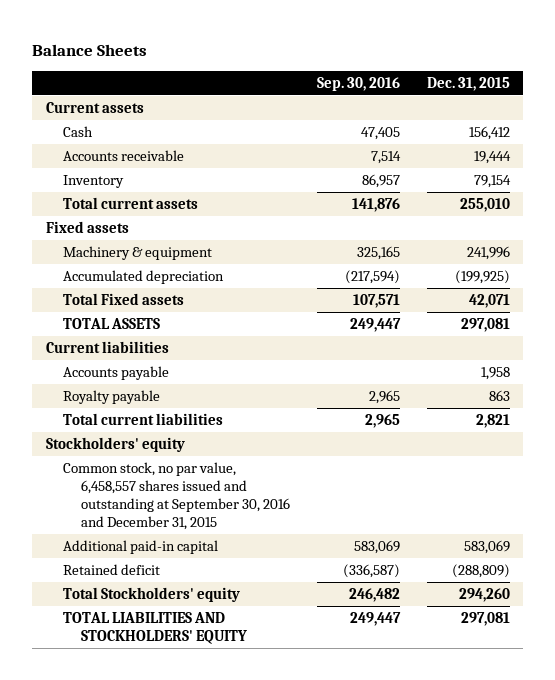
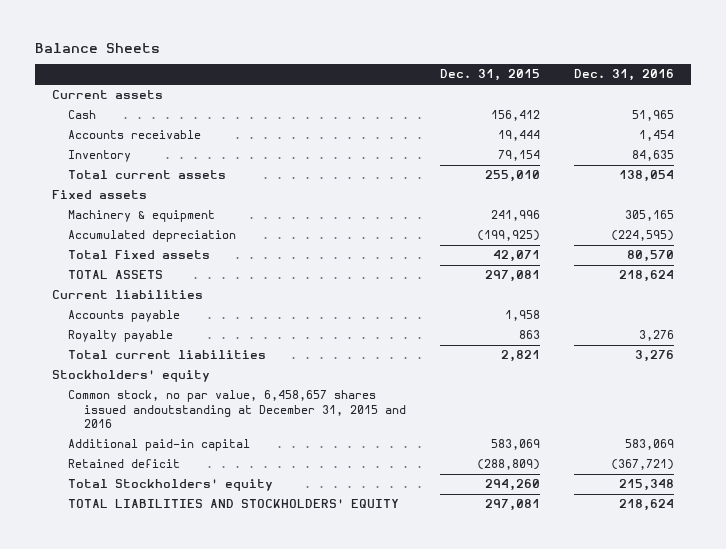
- | Sep. 30, 2016 | Dec. 31, 2015
+ | Dec. 31, 2015 | Dec. 31, 2016
- Common stock, no par value, 6,458,557 shares issued and outstanding at September 30, 2016 and December 31, 2015
+ Common stock, no par value, 6,458,657 shares issued andoutstanding at December 31, 2015 and 2016

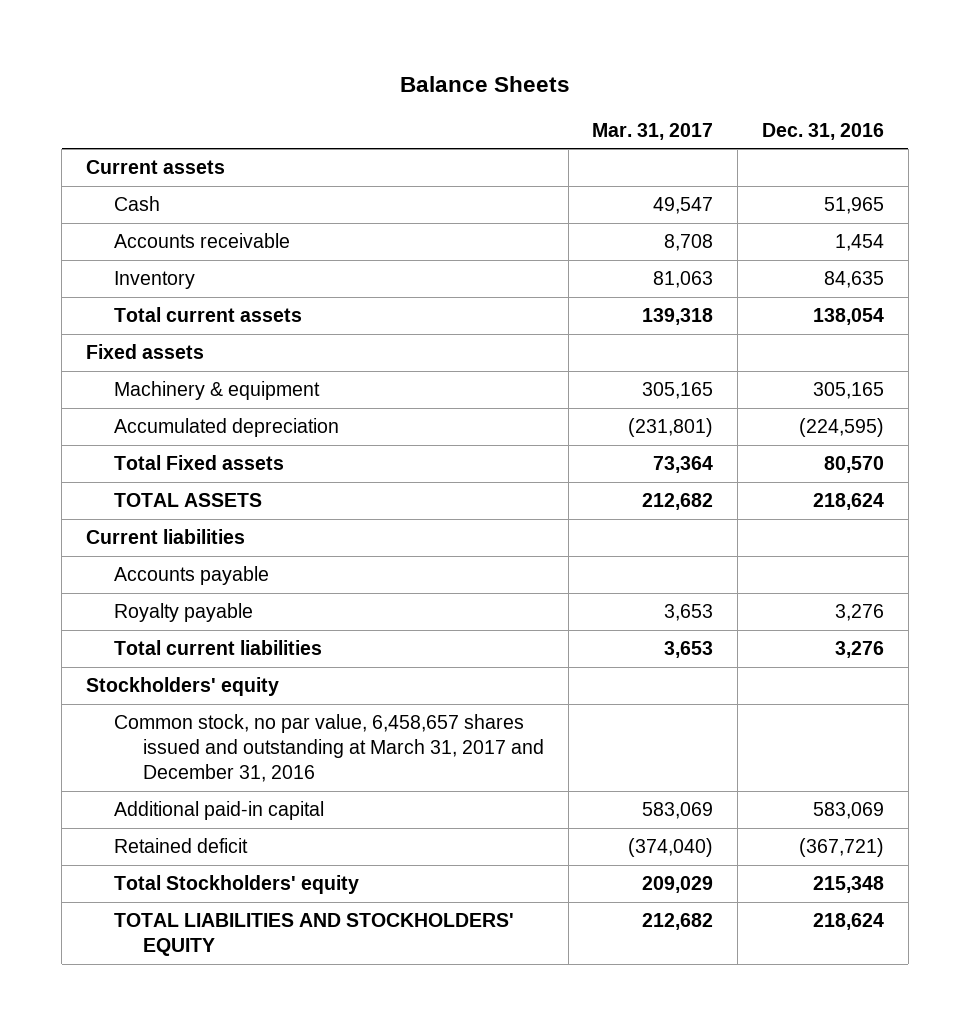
- | Dec. 31, 2015 | Dec. 31, 2016
+ | Mar. 31, 2017 | Dec. 31, 2016
- Common stock, no par value, 6,458,657 shares issued andoutstanding at December 31, 2015 and 2016
+ Common stock, no par value, 6,458,657 shares issued and outstanding at March 31, 2017 and December 31, 2016

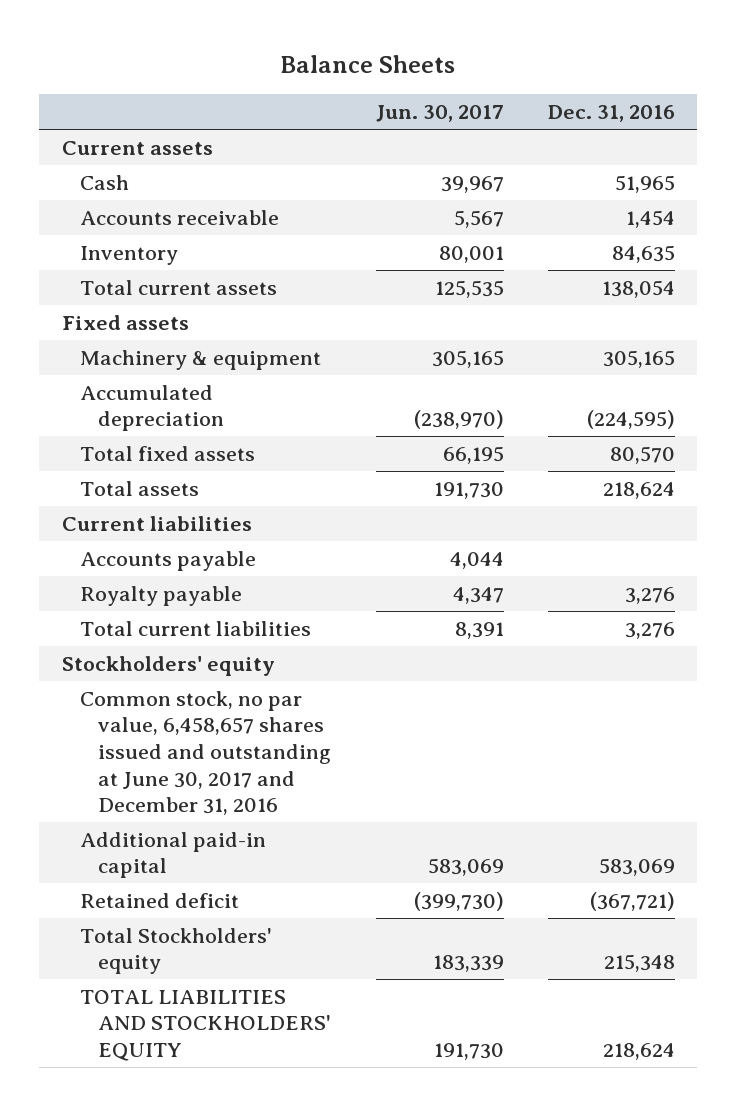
- | Mar. 31, 2017 | Dec. 31, 2016
+ | Jun. 30, 2017 | Dec. 31, 2016
- Total Fixed assets | 73,364 | 80,570
- TOTAL ASSETS | 212,682 | 218,624
+ Total fixed assets | 66,195 | 80,570
+ Total assets | 191,730 | 218,624
- Common stock, no par value, 6,458,657 shares issued and outstanding at March 31, 2017 and December 31, 2016
+ Common stock, no par value, 6,458,657 shares issued and outstanding at June 30, 2017 and December 31, 2016

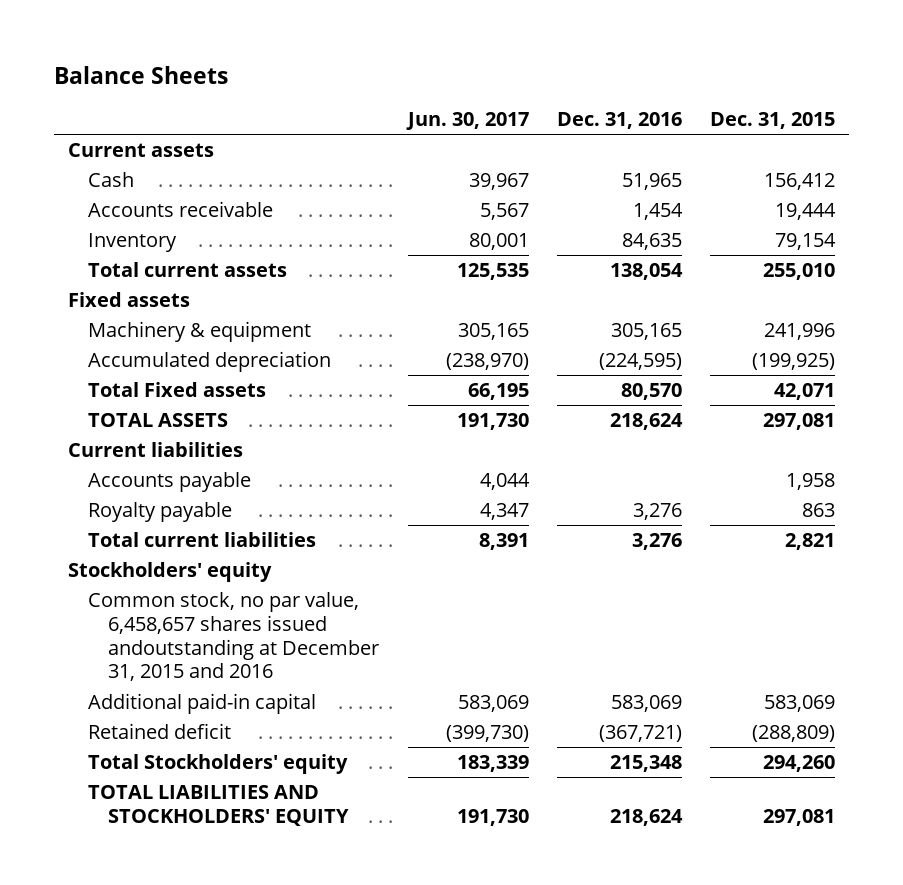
- | Jun. 30, 2017 | Dec. 31, 2016
+ | Jun. 30, 2017 | Dec. 31, 2016 | Dec. 31, 2015
- Total fixed assets | 66,195 | 80,570
- Total assets | 191,730 | 218,624
+ Total Fixed assets | 66,195 | 80,570 | 42,071
+ TOTAL ASSETS | 191,730 | 218,624 | 297,081
- Common stock, no par value, 6,458,657 shares issued and outstanding at June 30, 2017 and December 31, 2016
+ Common stock, no par value, 6,458,657 shares issued andoutstanding at December 31, 2015 and 2016

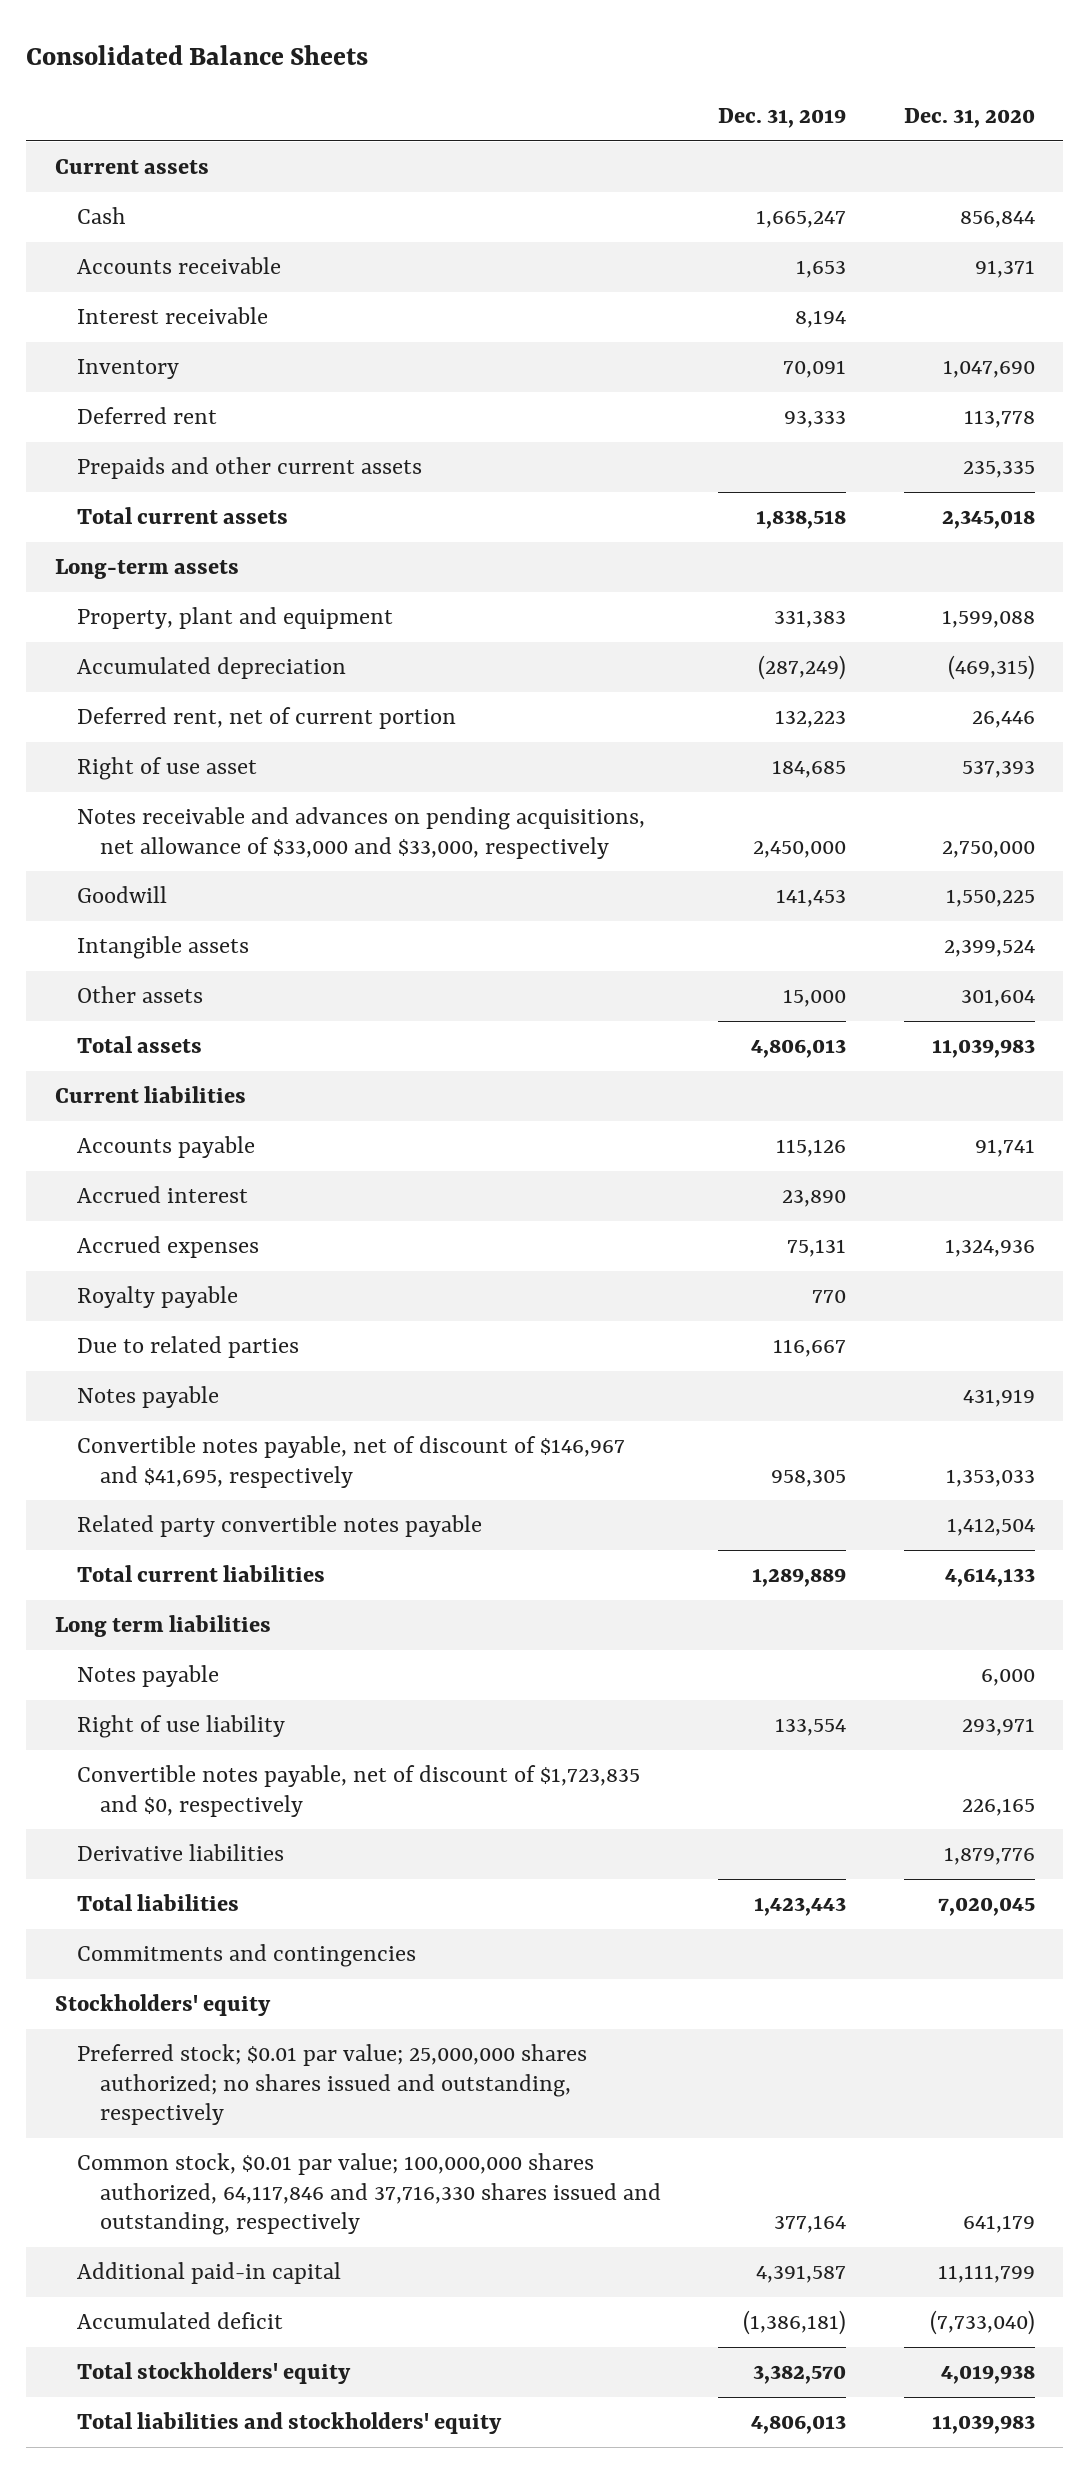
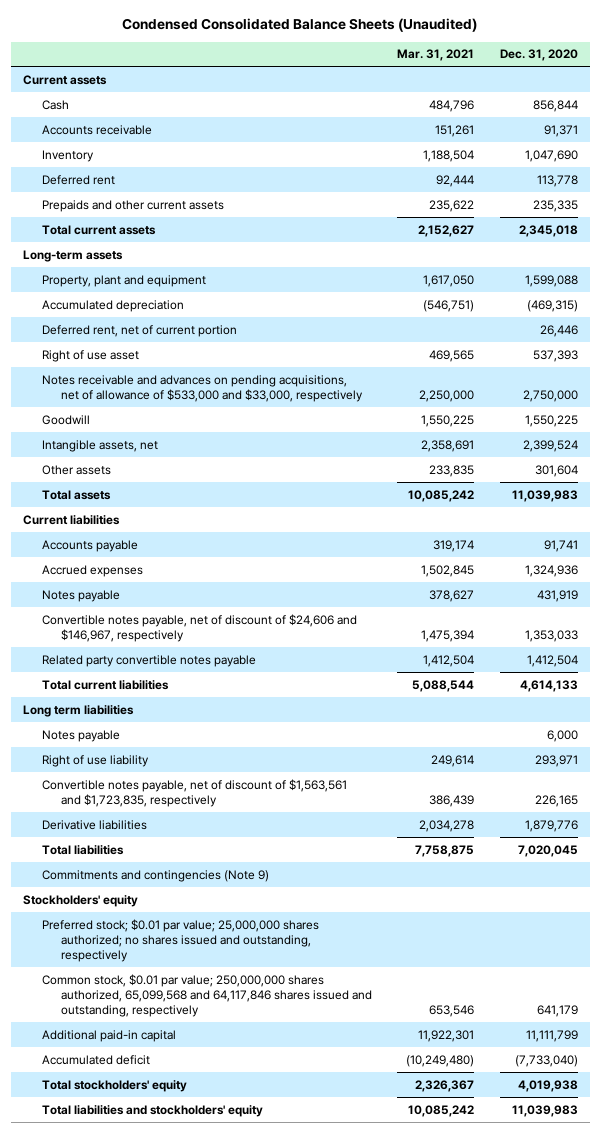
- Consolidated Balance Sheets
+ Condensed Consolidated Balance Sheets (Unaudited)
- | Dec. 31, 2019 | Dec. 31, 2020
+ | Mar. 31, 2021 | Dec. 31, 2020
- Interest receivable | 8,194 |
- Notes receivable and advances on pending acquisitions, net allowance of $33,000 and $33,000, respectively | 2,450,000 | 2,750,000
+ Notes receivable and advances on pending acquisitions, net of allowance of $533,000 and $33,000, respectively | 2,250,000 | 2,750,000
- Intangible assets | | 2,399,524
+ Intangible assets, net | 2,358,691 | 2,399,524
- Accrued interest | 23,890 |
- Royalty payable | 770 |
- Due to related parties | 116,667 |
- Convertible notes payable, net of discount of $146,967 and $41,695, respectively | 958,305 | 1,353,033
+ Convertible notes payable, net of discount of $24,606 and $146,967, respectively | 1,475,394 | 1,353,033
- Convertible notes payable, net of discount of $1,723,835 and $0, respectively | | 226,165
+ Convertible notes payable, net of discount of $1,563,561 and $1,723,835, respectively | 386,439 | 226,165
- Commitments and contingencies
+ Commitments and contingencies (Note 9)
- Common stock, $0.01 par value; 100,000,000 shares authorized, 64,117,846 and 37,716,330 shares issued and outstanding, respectively | 377,164 | 641,179
+ Common stock, $0.01 par value; 250,000,000 shares authorized, 65,099,568 and 64,117,846 shares issued and outstanding, respectively | 653,546 | 641,179

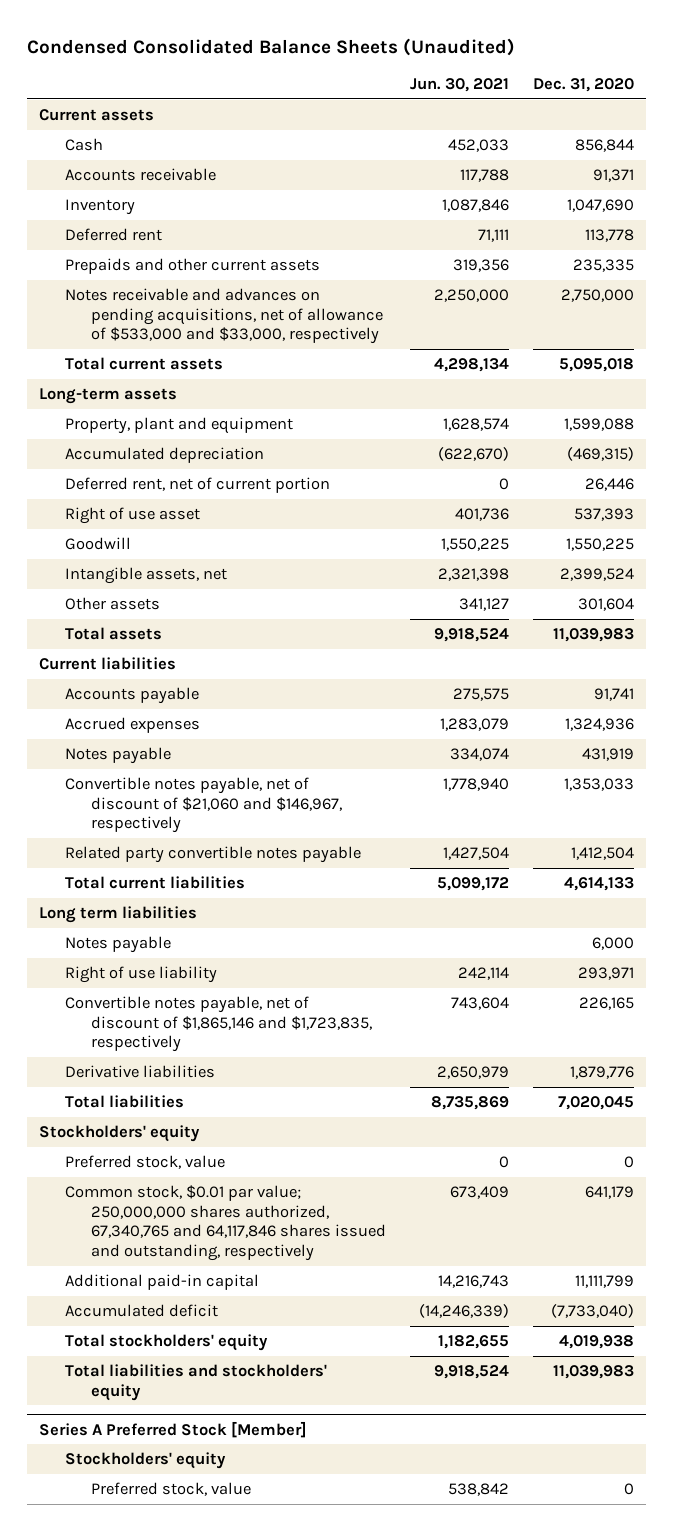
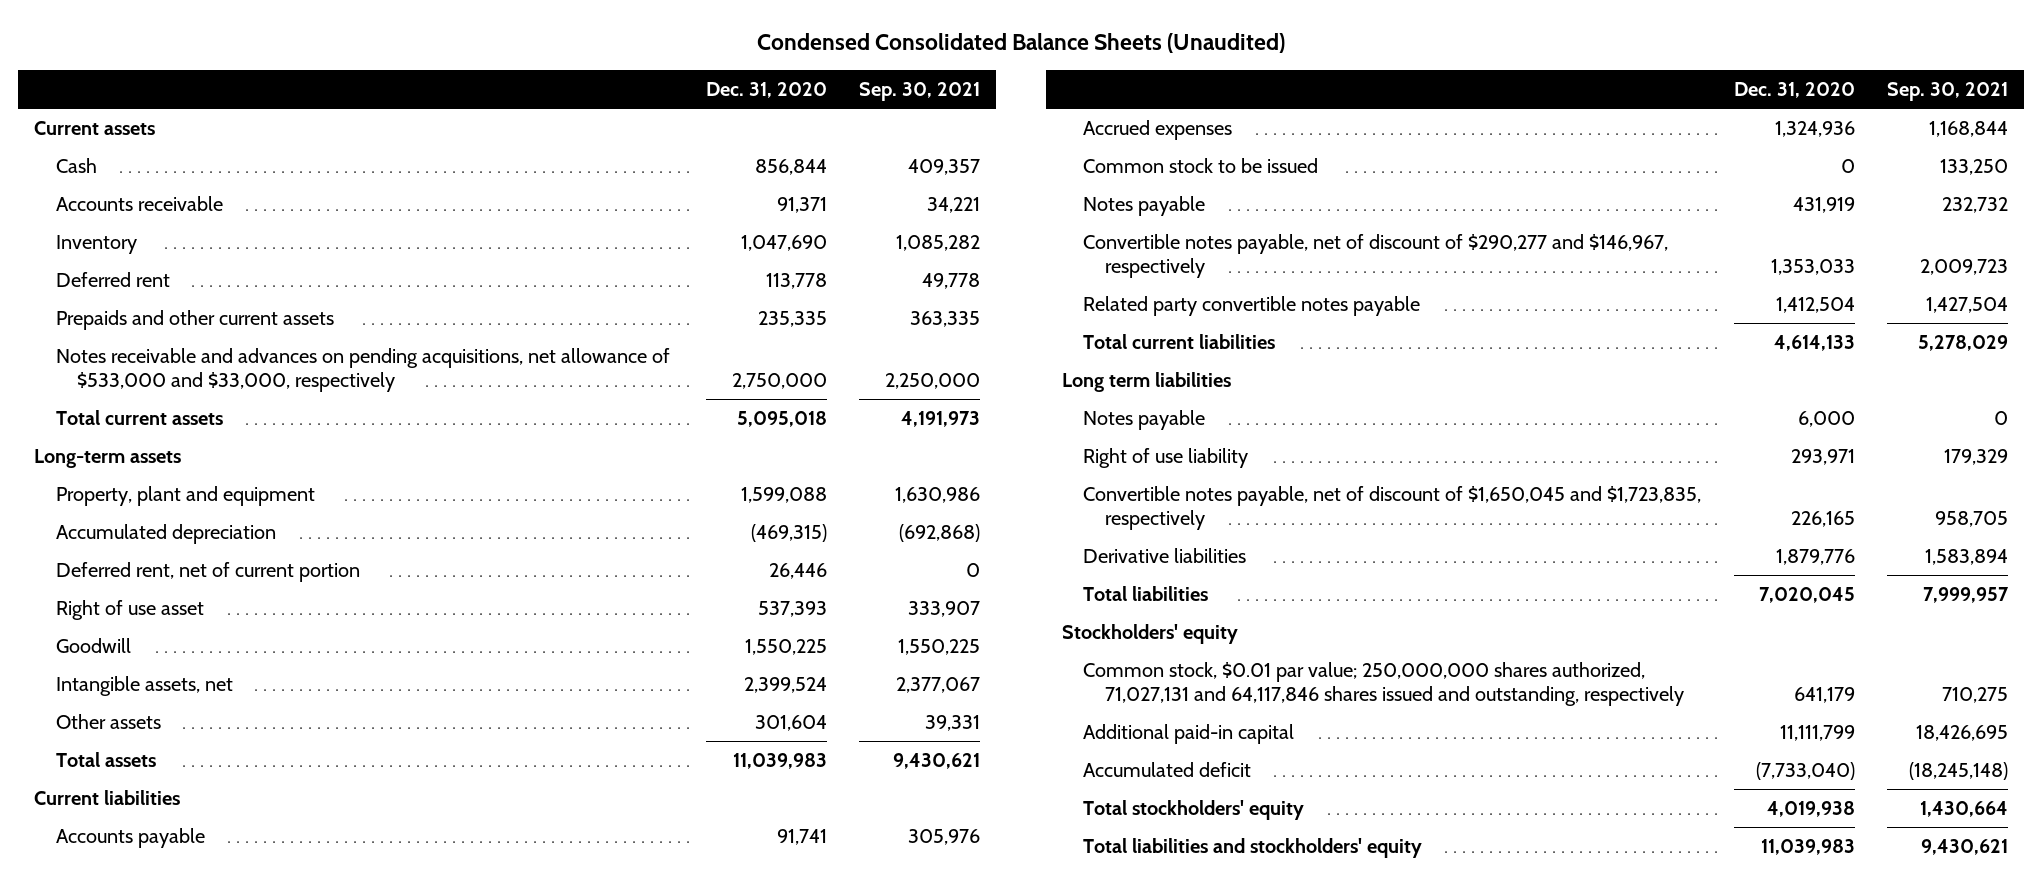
- | Jun. 30, 2021 | Dec. 31, 2020
+ | Dec. 31, 2020 | Sep. 30, 2021
- Notes receivable and advances on pending acquisitions, net of allowance of $533,000 and $33,000, respectively | 2,250,000 | 2,750,000
+ Notes receivable and advances on pending acquisitions, net allowance of $533,000 and $33,000, respectively | 2,750,000 | 2,250,000
+ Common stock to be issued | 0 | 133,250
- Convertible notes payable, net of discount of $21,060 and $146,967, respectively | 1,778,940 | 1,353,033
+ Convertible notes payable, net of discount of $290,277 and $146,967, respectively | 1,353,033 | 2,009,723
- Convertible notes payable, net of discount of $1,865,146 and $1,723,835, respectively | 743,604 | 226,165
+ Convertible notes payable, net of discount of $1,650,045 and $1,723,835, respectively | 226,165 | 958,705
- Preferred stock, value | 0 | 0
- Common stock, $0.01 par value; 250,000,000 shares authorized, 67,340,765 and 64,117,846 shares issued and outstanding, respectively | 673,409 | 641,179
+ Common stock, $0.01 par value; 250,000,000 shares authorized, 71,027,131 and 64,117,846 shares issued and outstanding, respectively | 641,179 | 710,275
- Series A Preferred Stock [Member]
- Stockholders' equity
- Preferred stock, value | 538,842 | 0

